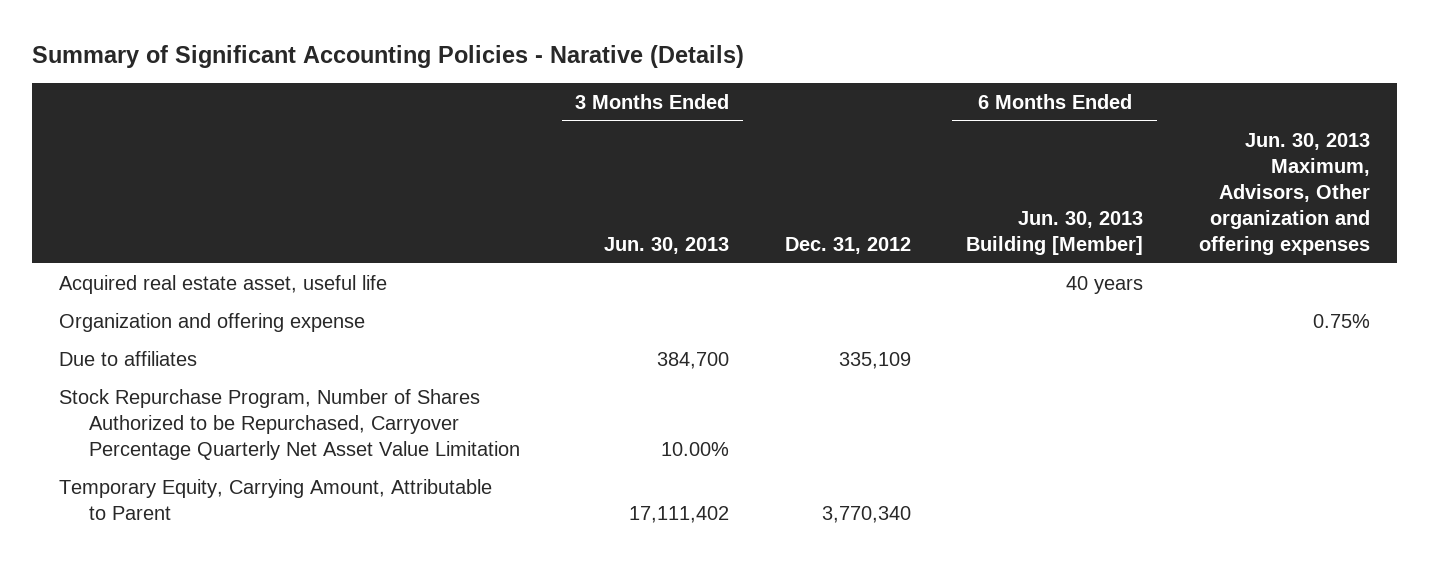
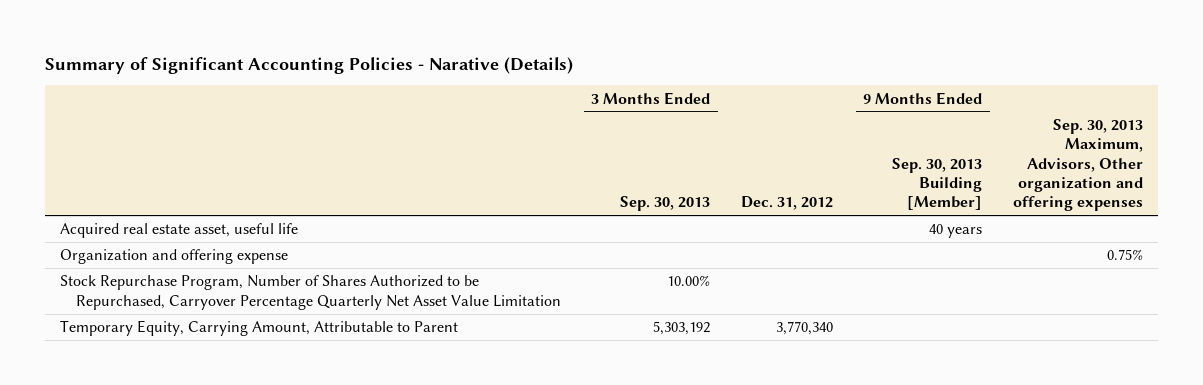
- | 3 Months Ended Jun. 30, 2013 | Dec. 31, 2012 | 6 Months Ended Jun. 30, 2013 Building [Member] | Jun. 30, 2013 Maximum, Advisors, Other organization and offering expenses
+ | 3 Months Ended Sep. 30, 2013 | Dec. 31, 2012 | 9 Months Ended Sep. 30, 2013 Building [Member] | Sep. 30, 2013 Maximum, Advisors, Other organization and offering expenses
- Due to affiliates | 384,700 | 335,109 | |

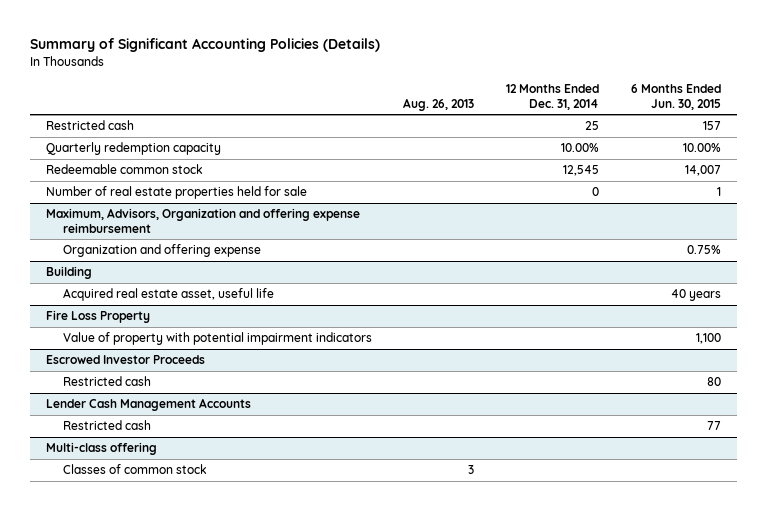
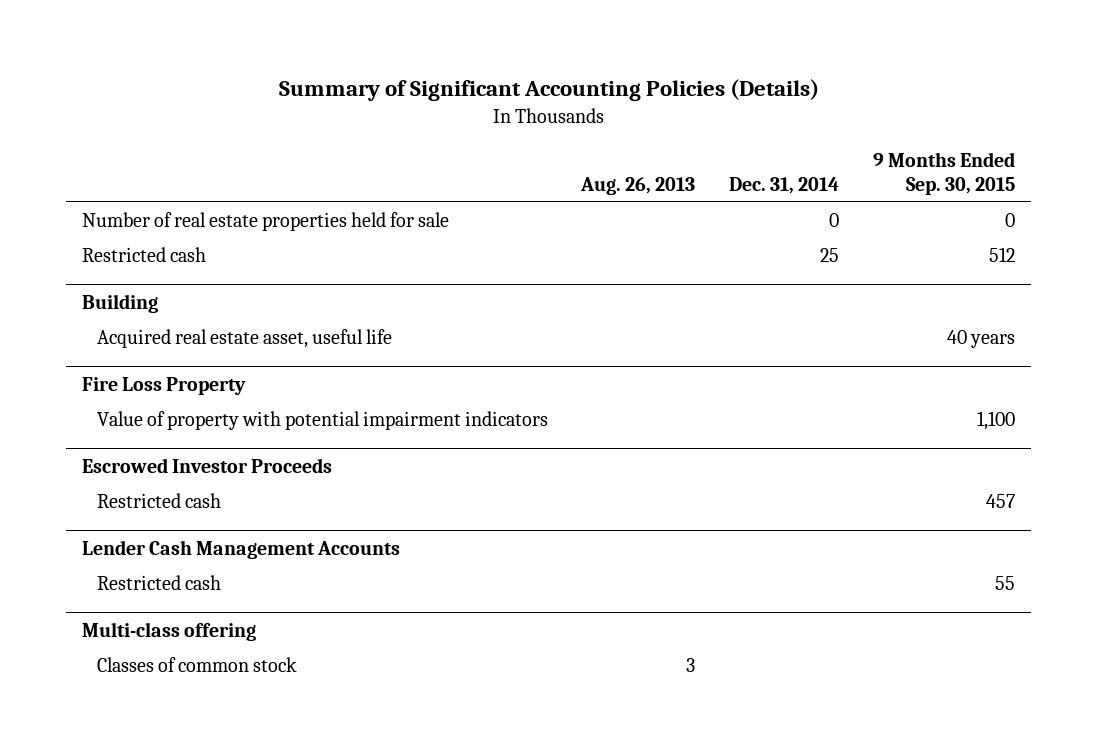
- | Aug. 26, 2013 | 12 Months Ended Dec. 31, 2014 | 6 Months Ended Jun. 30, 2015
+ | Aug. 26, 2013 | Dec. 31, 2014 | 9 Months Ended Sep. 30, 2015
- Quarterly redemption capacity | | 10.00% | 10.00%
- Redeemable common stock | | 12,545 | 14,007
- Maximum, Advisors, Organization and offering expense reimbursement
- Organization and offering expense | | | 0.75%
moved down: Restricted cash | | 25 | 512

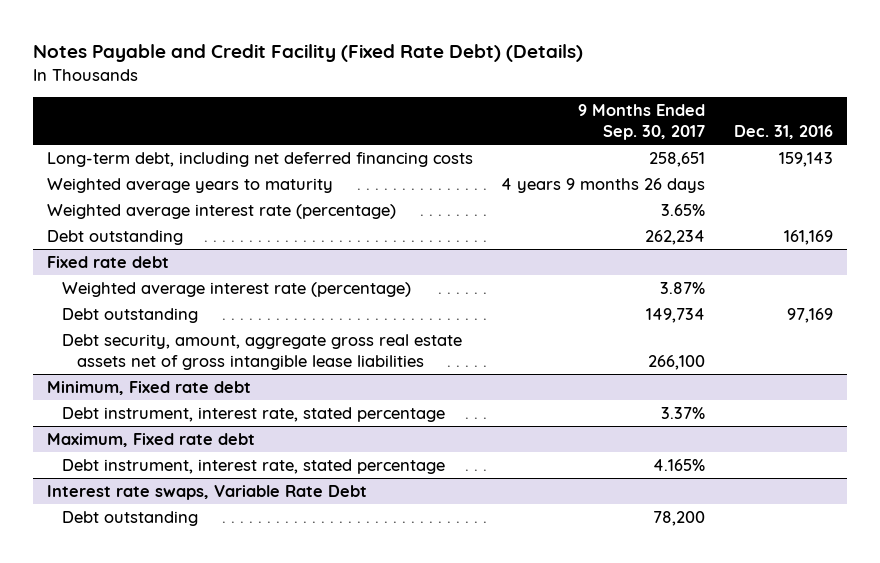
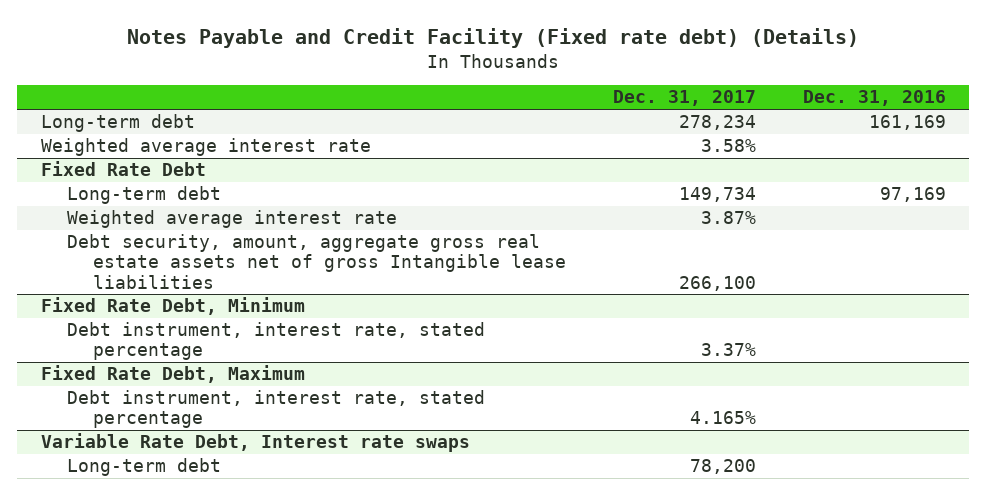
- Notes Payable and Credit Facility (Fixed Rate Debt) (Details)
+ Notes Payable and Credit Facility (Fixed rate debt) (Details)
- | 9 Months Ended Sep. 30, 2017 | Dec. 31, 2016
+ | Dec. 31, 2017 | Dec. 31, 2016
- Long-term debt, including net deferred financing costs | 258,651 | 159,143
- Weighted average years to maturity | 4 years 9 months 26 days |
- Weighted average interest rate (percentage) | 3.65% |
- Debt outstanding | 262,234 | 161,169
- Fixed rate debt
- Weighted average interest rate (percentage) | 3.87% |
- Debt outstanding | 149,734 | 97,169
- Debt security, amount, aggregate gross real estate assets net of gross intangible lease liabilities | 266,100 |
- Minimum, Fixed rate debt
+ Long-term debt | 278,234 | 161,169
+ Weighted average interest rate | 3.58% |
+ Fixed Rate Debt
+ Long-term debt | 149,734 | 97,169
+ Weighted average interest rate | 3.87% |
+ Debt security, amount, aggregate gross real estate assets net of gross Intangible lease liabilities | 266,100 |
+ Fixed Rate Debt, Minimum
- Maximum, Fixed rate debt
+ Fixed Rate Debt, Maximum
- Interest rate swaps, Variable Rate Debt
- Debt outstanding | 78,200 |
+ Variable Rate Debt, Interest rate swaps
+ Long-term debt | 78,200 |

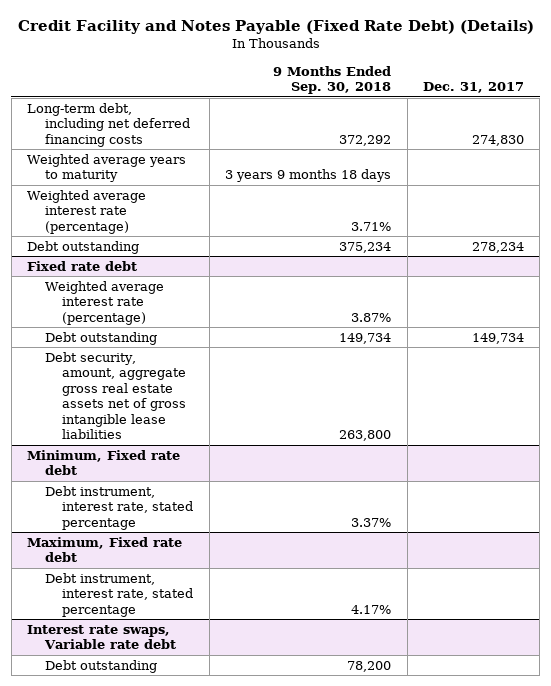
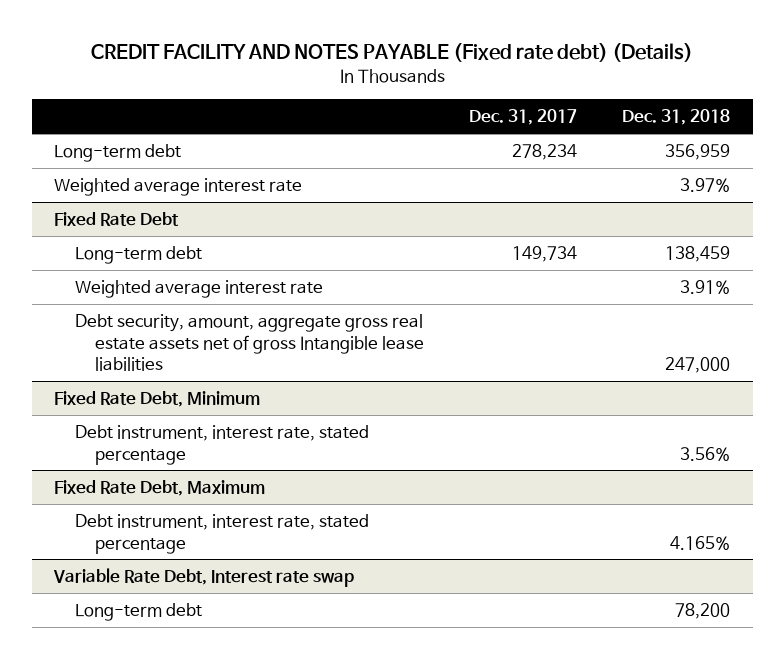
- Credit Facility and Notes Payable (Fixed Rate Debt) (Details)
+ CREDIT FACILITY AND NOTES PAYABLE (Fixed rate debt) (Details)
- | 9 Months Ended Sep. 30, 2018 | Dec. 31, 2017
+ | Dec. 31, 2017 | Dec. 31, 2018
- Long-term debt, including net deferred financing costs | 372,292 | 274,830
- Weighted average years to maturity | 3 years 9 months 18 days |
- Weighted average interest rate (percentage) | 3.71% |
- Debt outstanding | 375,234 | 278,234
- Fixed rate debt
- Weighted average interest rate (percentage) | 3.87% |
- Debt outstanding | 149,734 | 149,734
- Debt security, amount, aggregate gross real estate assets net of gross intangible lease liabilities | 263,800 |
- Minimum, Fixed rate debt
+ Long-term debt | 278,234 | 356,959
+ Weighted average interest rate | | 3.97%
+ Fixed Rate Debt
+ Long-term debt | 149,734 | 138,459
+ Weighted average interest rate | | 3.91%
+ Debt security, amount, aggregate gross real estate assets net of gross Intangible lease liabilities | | 247,000
+ Fixed Rate Debt, Minimum
- Maximum, Fixed rate debt
+ Fixed Rate Debt, Maximum
- Interest rate swaps, Variable rate debt
- Debt outstanding | 78,200 |
+ Variable Rate Debt, Interest rate swap
+ Long-term debt | | 78,200

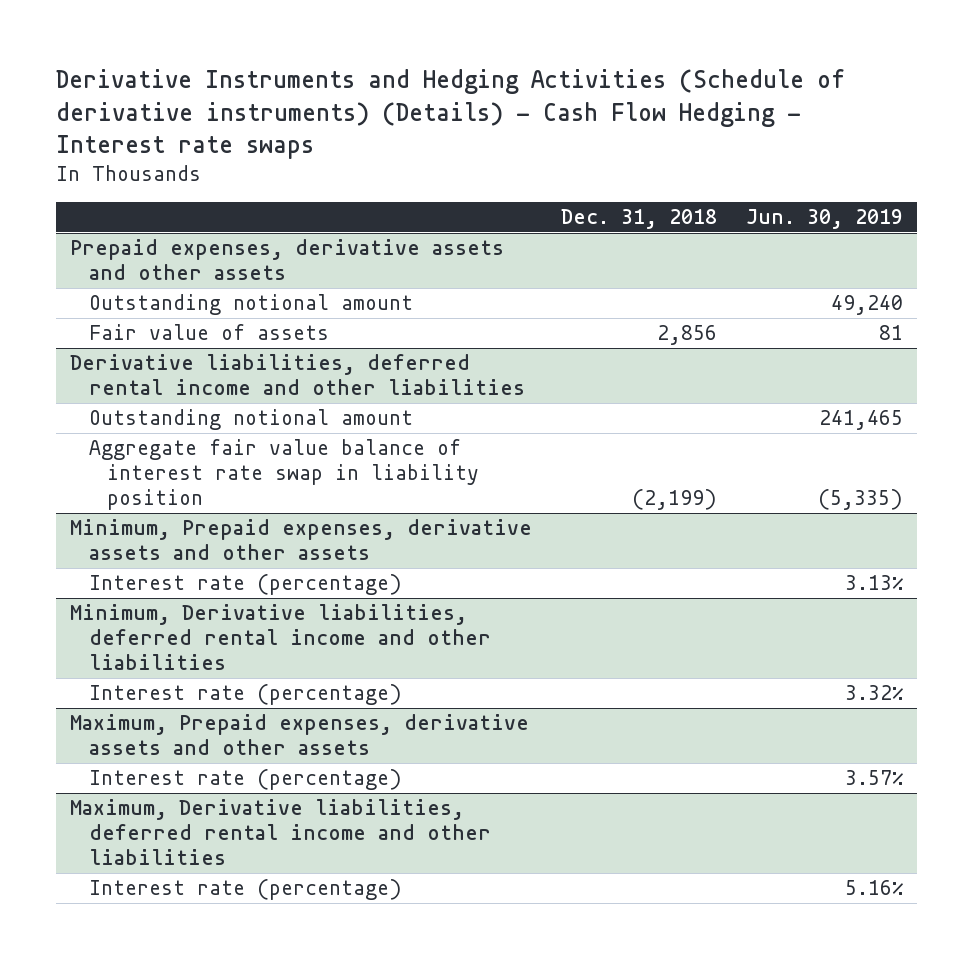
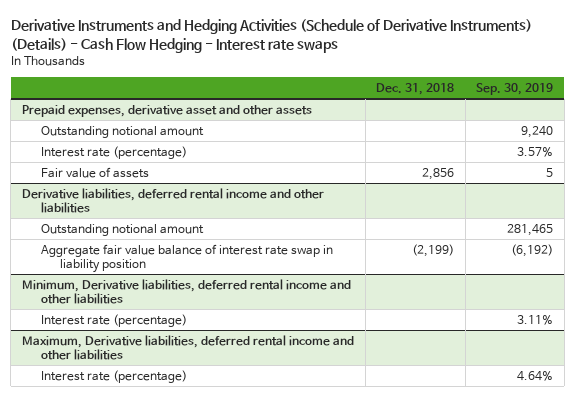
- Derivative Instruments and Hedging Activities (Schedule of derivative instruments) (Details) - Cash Flow Hedging - Interest rate swaps
+ Derivative Instruments and Hedging Activities (Schedule of Derivative Instruments) (Details) - Cash Flow Hedging - Interest rate swaps
- | Dec. 31, 2018 | Jun. 30, 2019
+ | Dec. 31, 2018 | Sep. 30, 2019
- Prepaid expenses, derivative assets and other assets
+ Prepaid expenses, derivative asset and other assets
+ Interest rate (percentage) | | 3.57%
- Minimum, Prepaid expenses, derivative assets and other assets
- Interest rate (percentage) | | 3.13%
- Maximum, Prepaid expenses, derivative assets and other assets
- Interest rate (percentage) | | 3.57%

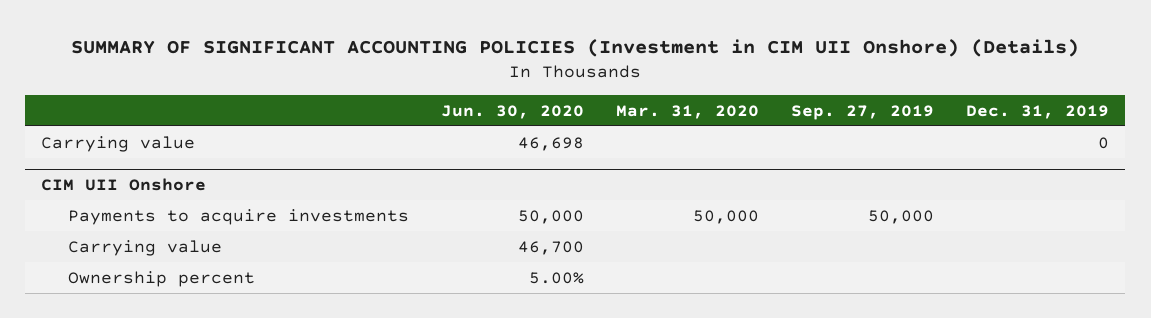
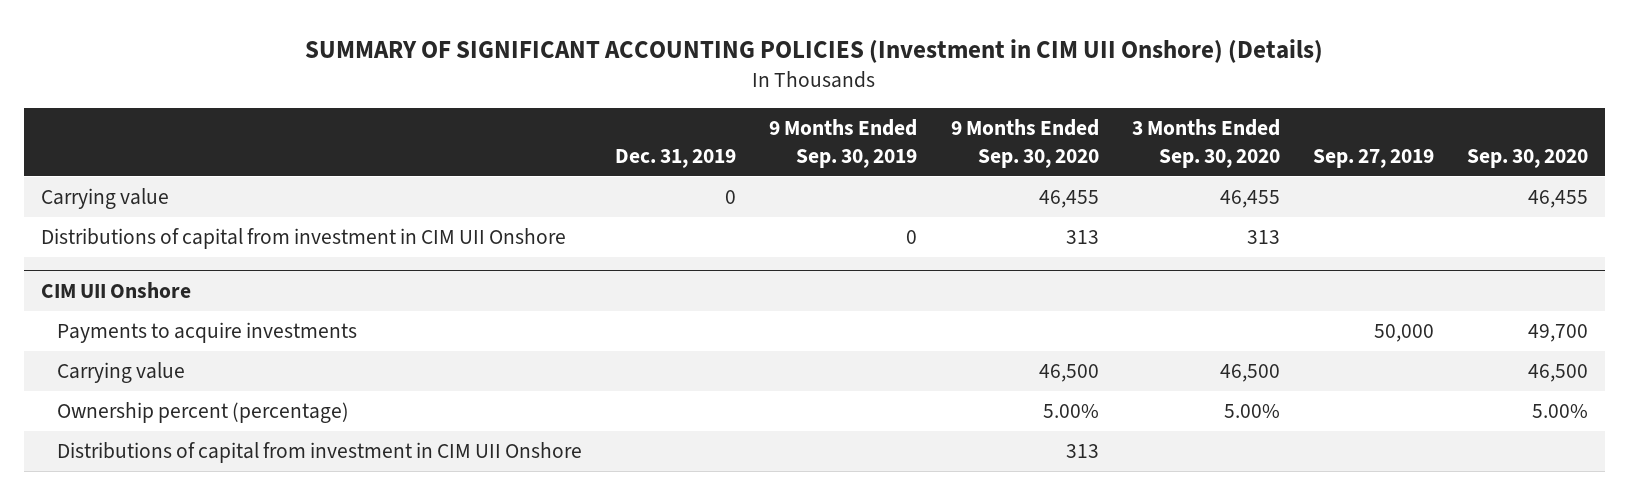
- | Jun. 30, 2020 | Mar. 31, 2020 | Sep. 27, 2019 | Dec. 31, 2019
+ | Dec. 31, 2019 | 9 Months Ended Sep. 30, 2019 | 9 Months Ended Sep. 30, 2020 | 3 Months Ended Sep. 30, 2020 | Sep. 27, 2019 | Sep. 30, 2020
+ Distributions of capital from investment in CIM UII Onshore | | 0 | 313 | 313 | |
@ CIM UII Onshore
- Ownership percent | 5.00% | | |
+ Ownership percent (percentage) | | | 5.00% | 5.00% | | 5.00%
+ Distributions of capital from investment in CIM UII Onshore | | | 313 | | |

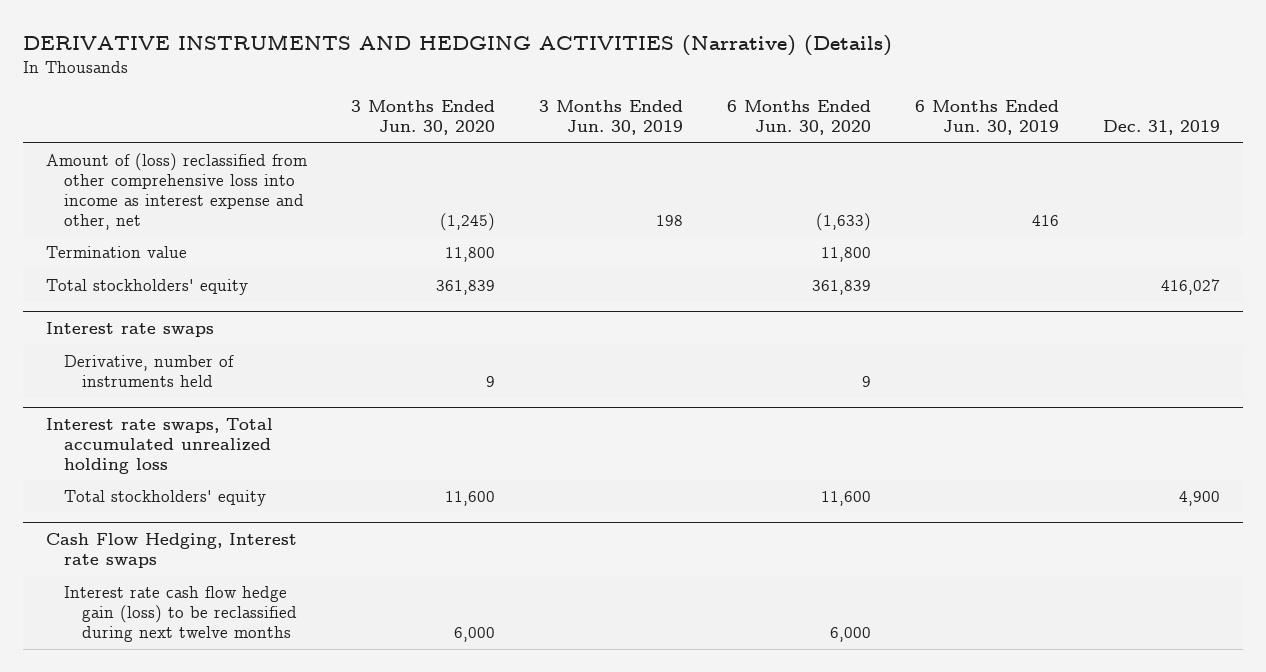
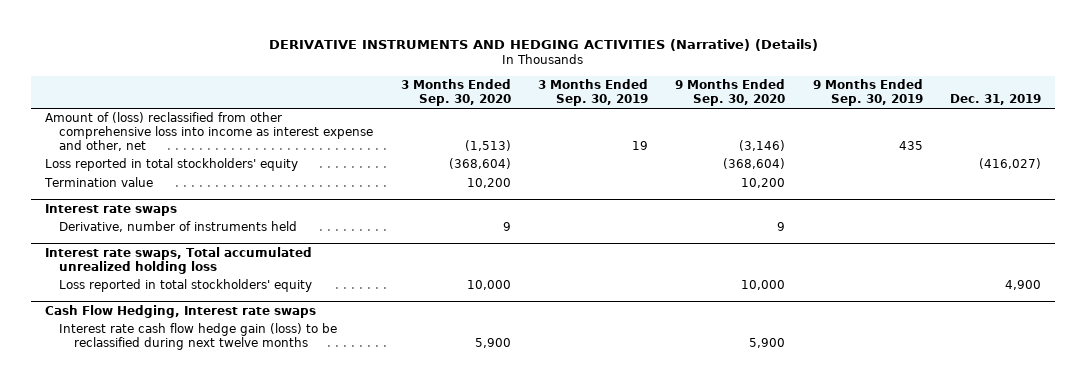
- | 3 Months Ended Jun. 30, 2020 | 3 Months Ended Jun. 30, 2019 | 6 Months Ended Jun. 30, 2020 | 6 Months Ended Jun. 30, 2019 | Dec. 31, 2019
+ | 3 Months Ended Sep. 30, 2020 | 3 Months Ended Sep. 30, 2019 | 9 Months Ended Sep. 30, 2020 | 9 Months Ended Sep. 30, 2019 | Dec. 31, 2019
+ Loss reported in total stockholders' equity | (368,604) | | (368,604) | | (416,027)
- Total stockholders' equity | 361,839 | | 361,839 | | 416,027
@ Interest rate swaps, Total accumulated unrealized holding loss
- Total stockholders' equity | 11,600 | | 11,600 | | 4,900
+ Loss reported in total stockholders' equity | 10,000 | | 10,000 | | 4,900

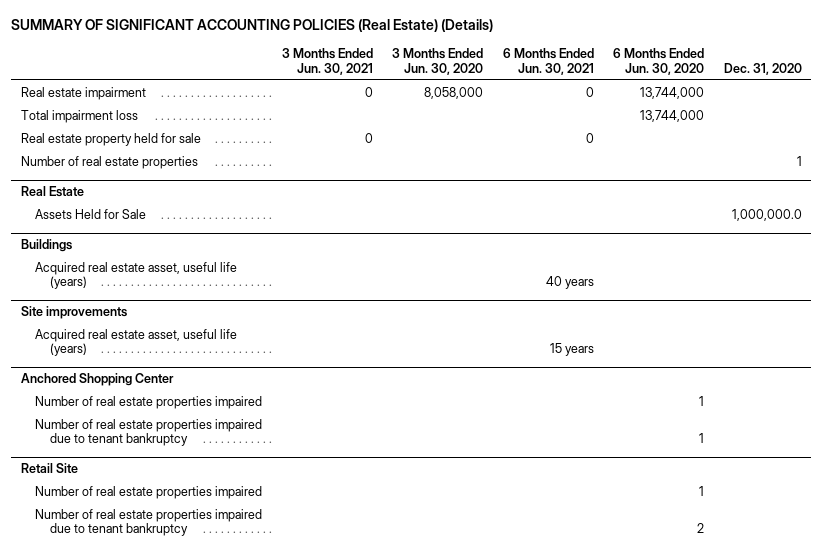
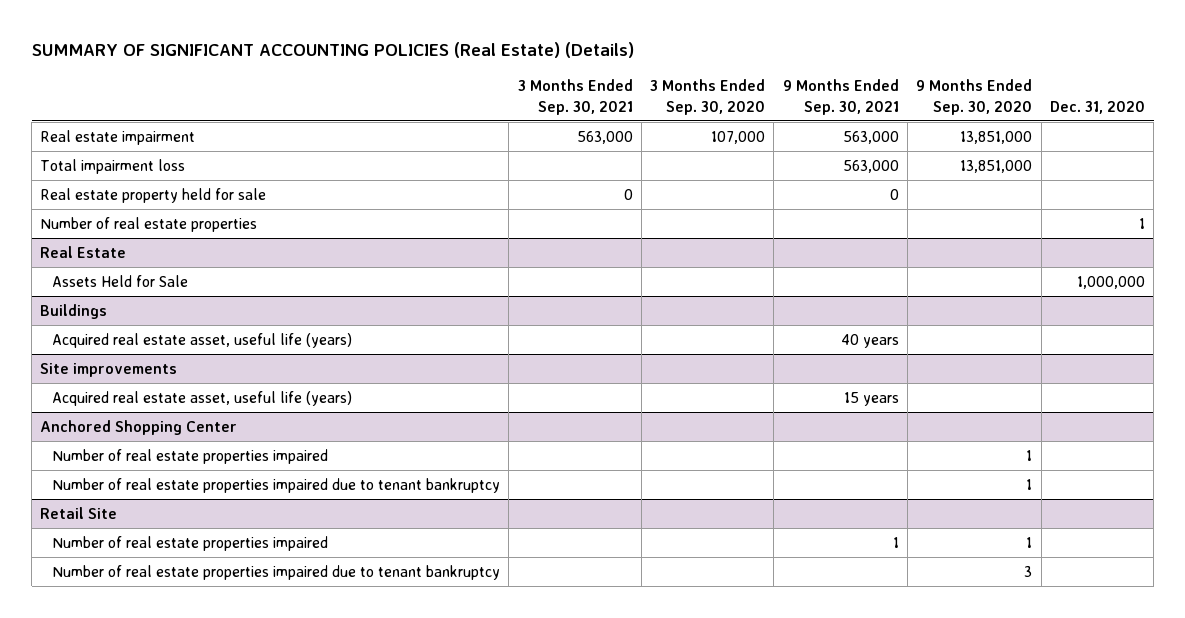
- | 3 Months Ended Jun. 30, 2021 | 3 Months Ended Jun. 30, 2020 | 6 Months Ended Jun. 30, 2021 | 6 Months Ended Jun. 30, 2020 | Dec. 31, 2020
+ | 3 Months Ended Sep. 30, 2021 | 3 Months Ended Sep. 30, 2020 | 9 Months Ended Sep. 30, 2021 | 9 Months Ended Sep. 30, 2020 | Dec. 31, 2020
@ Real Estate
- Assets Held for Sale | | | | | 1,000,000.0
+ Assets Held for Sale | | | | | 1,000,000

